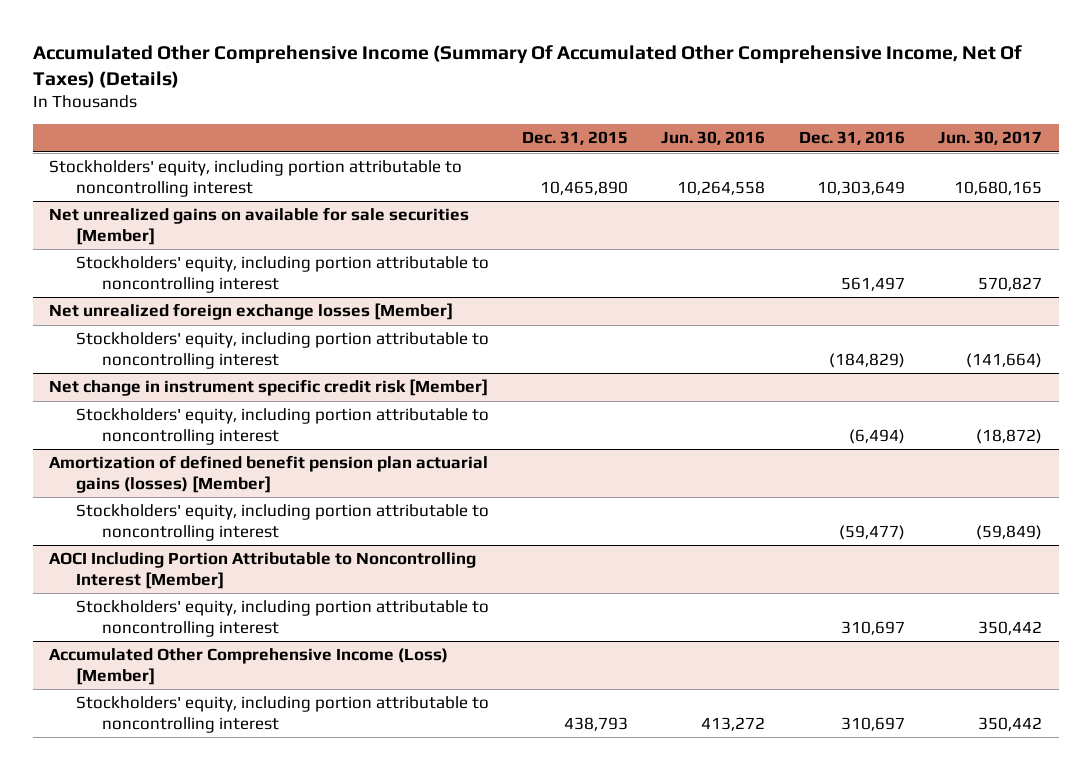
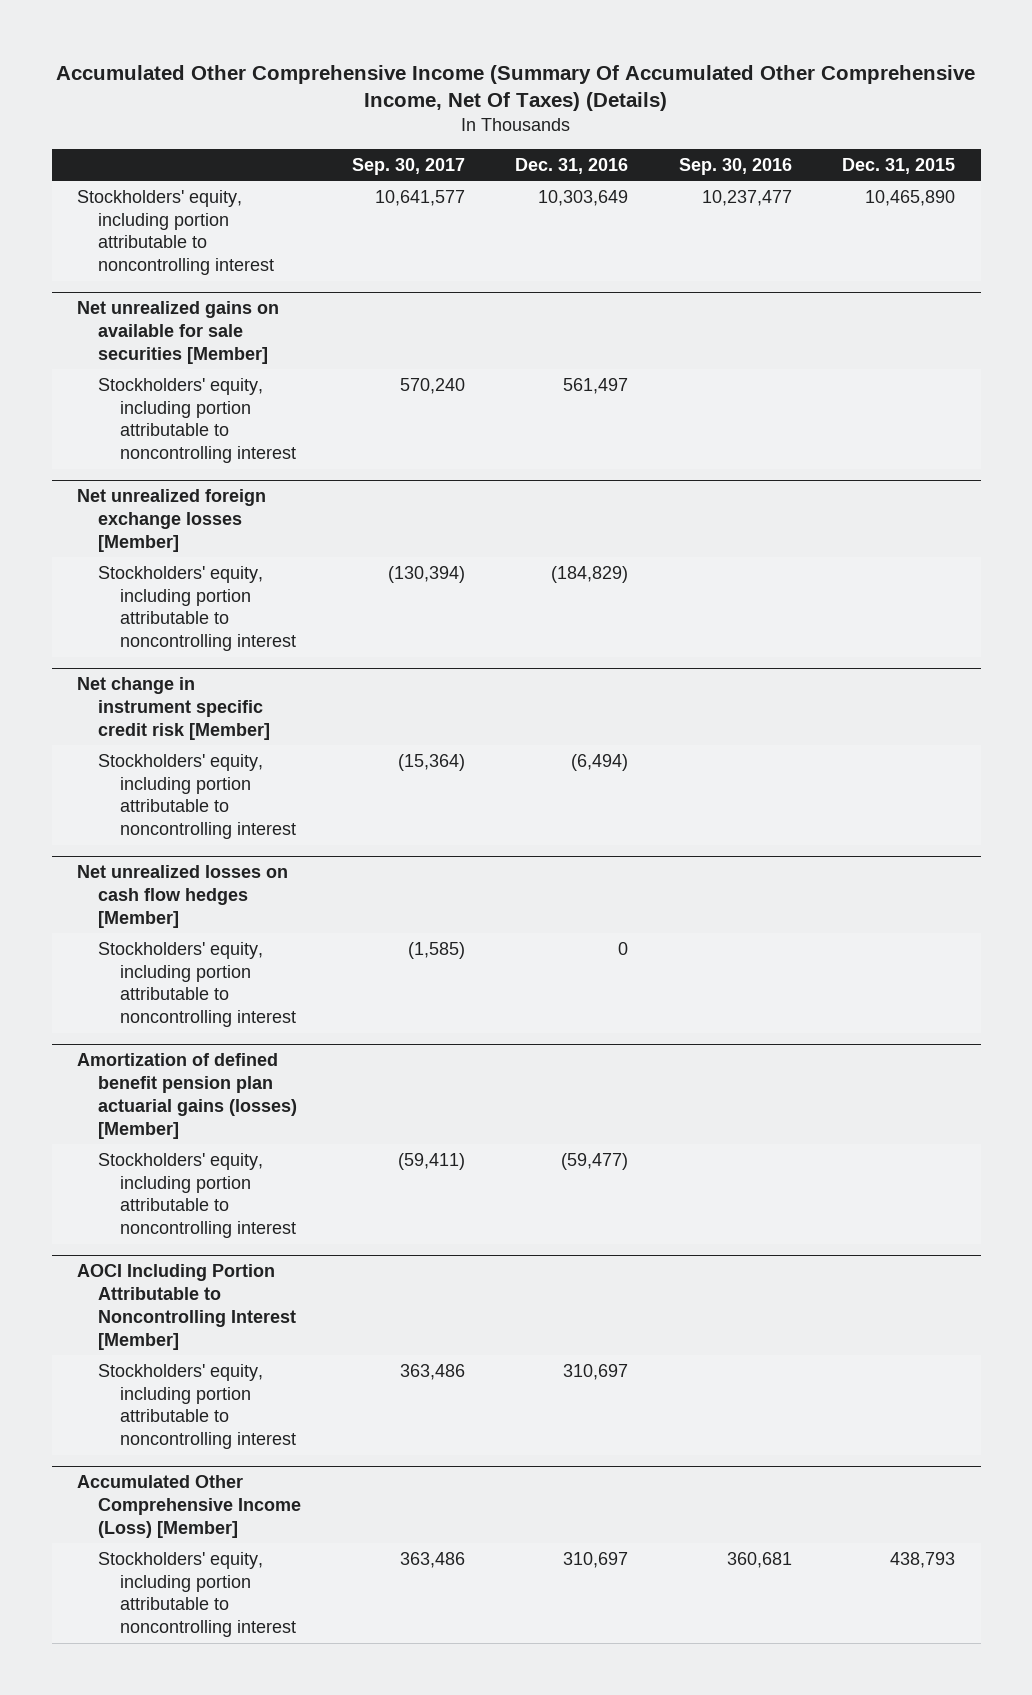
- | Dec. 31, 2015 | Jun. 30, 2016 | Dec. 31, 2016 | Jun. 30, 2017
+ | Sep. 30, 2017 | Dec. 31, 2016 | Sep. 30, 2016 | Dec. 31, 2015
+ Net unrealized losses on cash flow hedges [Member]
+ Stockholders' equity, including portion attributable to noncontrolling interest | (1,585) | 0 | |

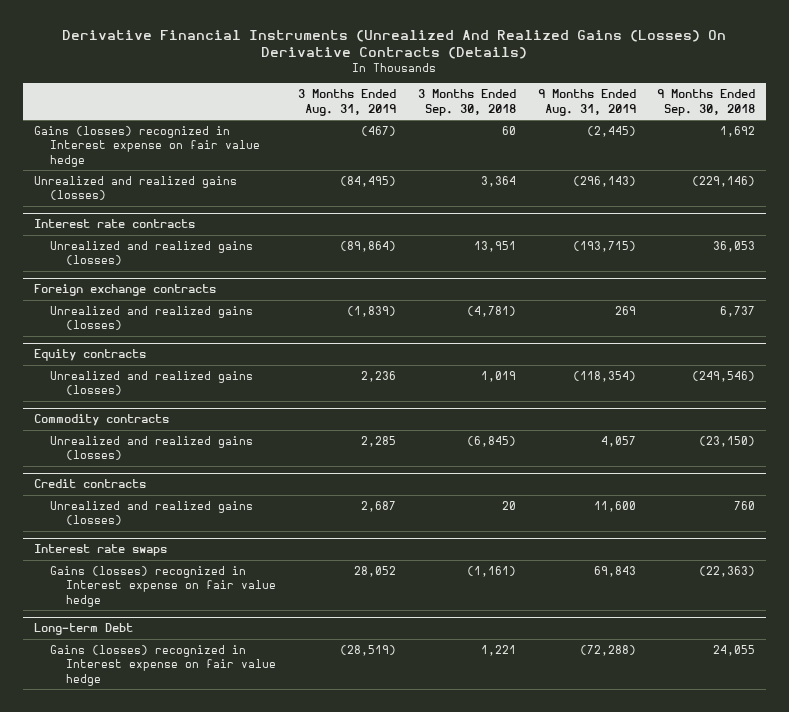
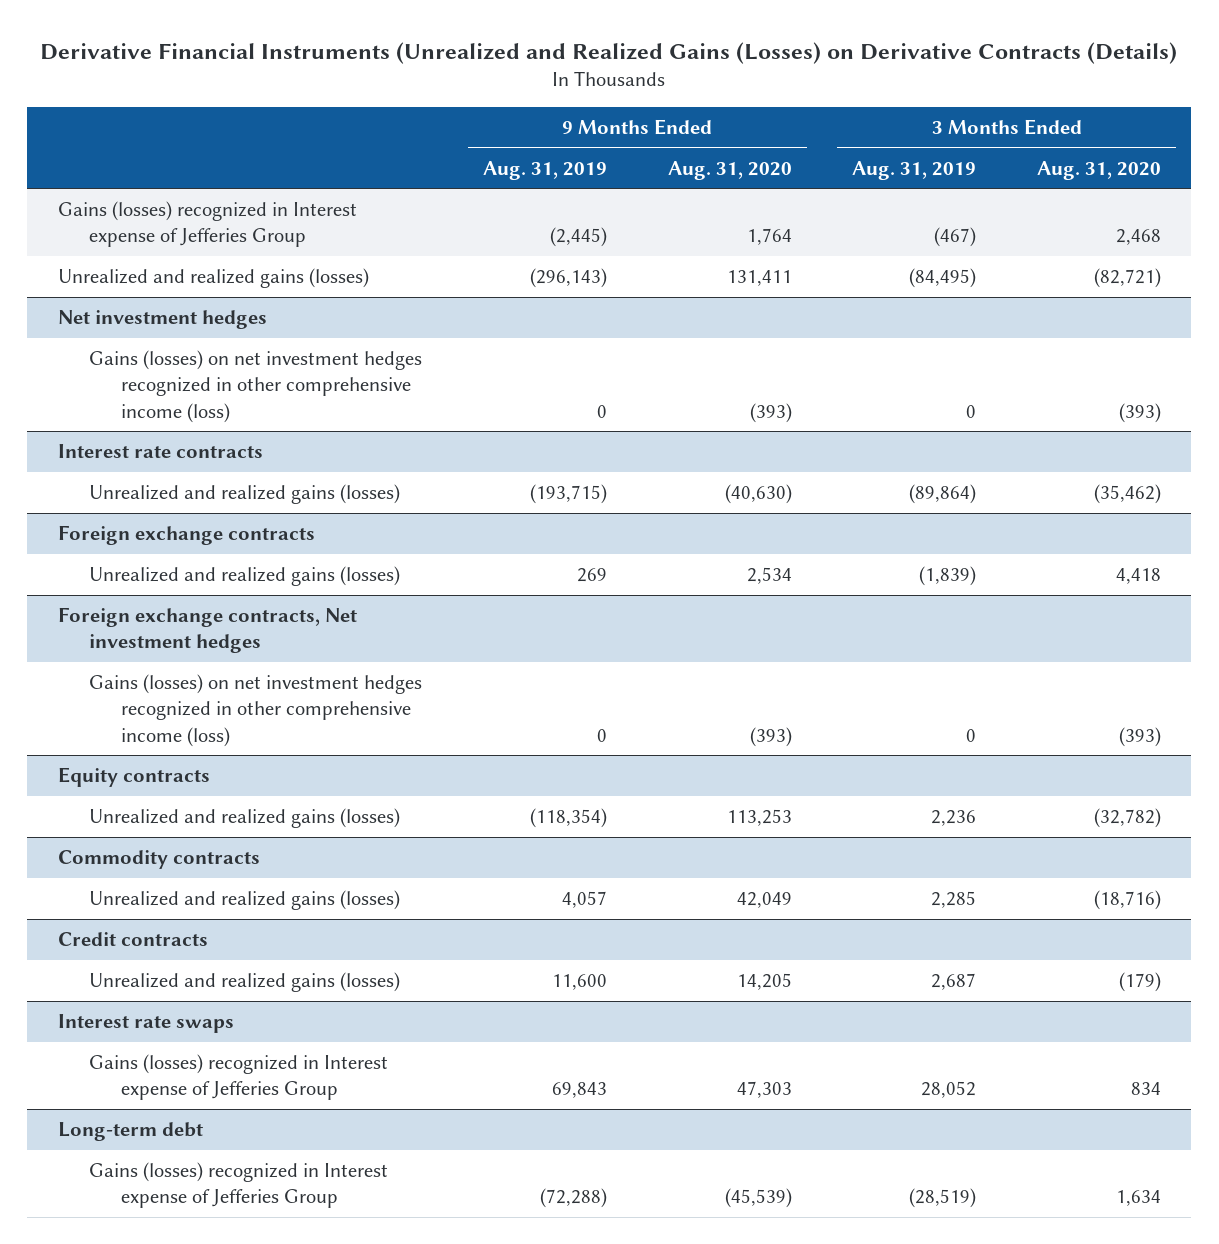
- Derivative Financial Instruments (Unrealized And Realized Gains (Losses) On Derivative Contracts (Details)
+ Derivative Financial Instruments (Unrealized and Realized Gains (Losses) on Derivative Contracts (Details)
- | 3 Months Ended Aug. 31, 2019 | 3 Months Ended Sep. 30, 2018 | 9 Months Ended Aug. 31, 2019 | 9 Months Ended Sep. 30, 2018
+ | 9 Months Ended Aug. 31, 2019 | 9 Months Ended Aug. 31, 2020 | 3 Months Ended Aug. 31, 2019 | 3 Months Ended Aug. 31, 2020
- Gains (losses) recognized in Interest expense on fair value hedge | (467) | 60 | (2,445) | 1,692
+ Gains (losses) recognized in Interest expense of Jefferies Group | (2,445) | 1,764 | (467) | 2,468
+ Net investment hedges
+ Gains (losses) on net investment hedges recognized in other comprehensive income (loss) | 0 | (393) | 0 | (393)
+ Foreign exchange contracts, Net investment hedges
+ Gains (losses) on net investment hedges recognized in other comprehensive income (loss) | 0 | (393) | 0 | (393)
@ Interest rate swaps
- Gains (losses) recognized in Interest expense on fair value hedge | 28,052 | (1,161) | 69,843 | (22,363)
- Long-term Debt
- Gains (losses) recognized in Interest expense on fair value hedge | (28,519) | 1,221 | (72,288) | 24,055
@ Interest rate swaps
+ Gains (losses) recognized in Interest expense of Jefferies Group | 69,843 | 47,303 | 28,052 | 834
+ Long-term debt
+ Gains (losses) recognized in Interest expense of Jefferies Group | (72,288) | (45,539) | (28,519) | 1,634

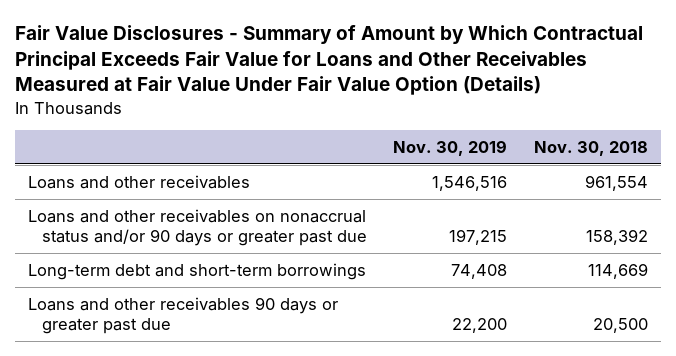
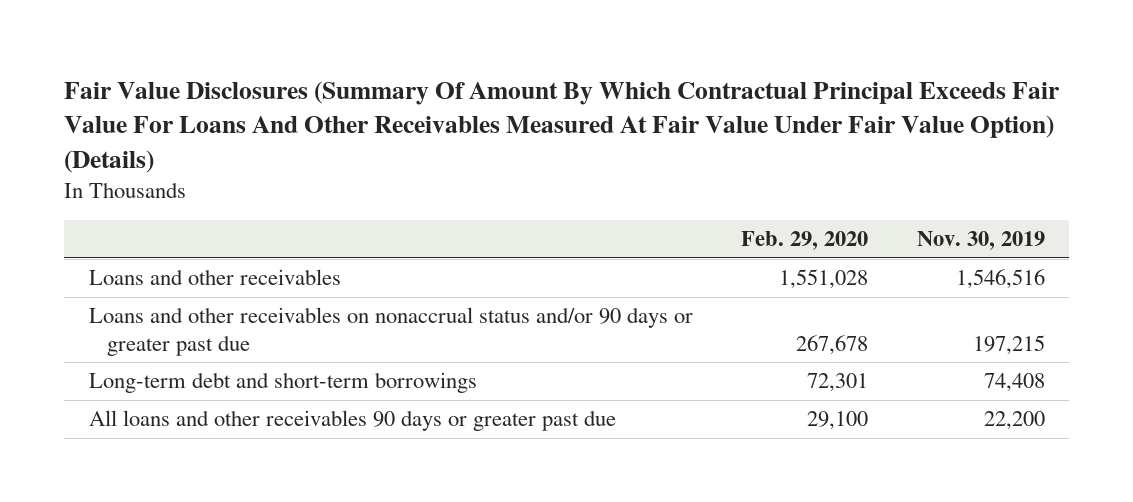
- Fair Value Disclosures - Summary of Amount by Which Contractual Principal Exceeds Fair Value for Loans and Other Receivables Measured at Fair Value Under Fair Value Option (Details)
+ Fair Value Disclosures (Summary Of Amount By Which Contractual Principal Exceeds Fair Value For Loans And Other Receivables Measured At Fair Value Under Fair Value Option) (Details)
- | Nov. 30, 2019 | Nov. 30, 2018
+ | Feb. 29, 2020 | Nov. 30, 2019
- Loans and other receivables 90 days or greater past due | 22,200 | 20,500
+ All loans and other receivables 90 days or greater past due | 29,100 | 22,200

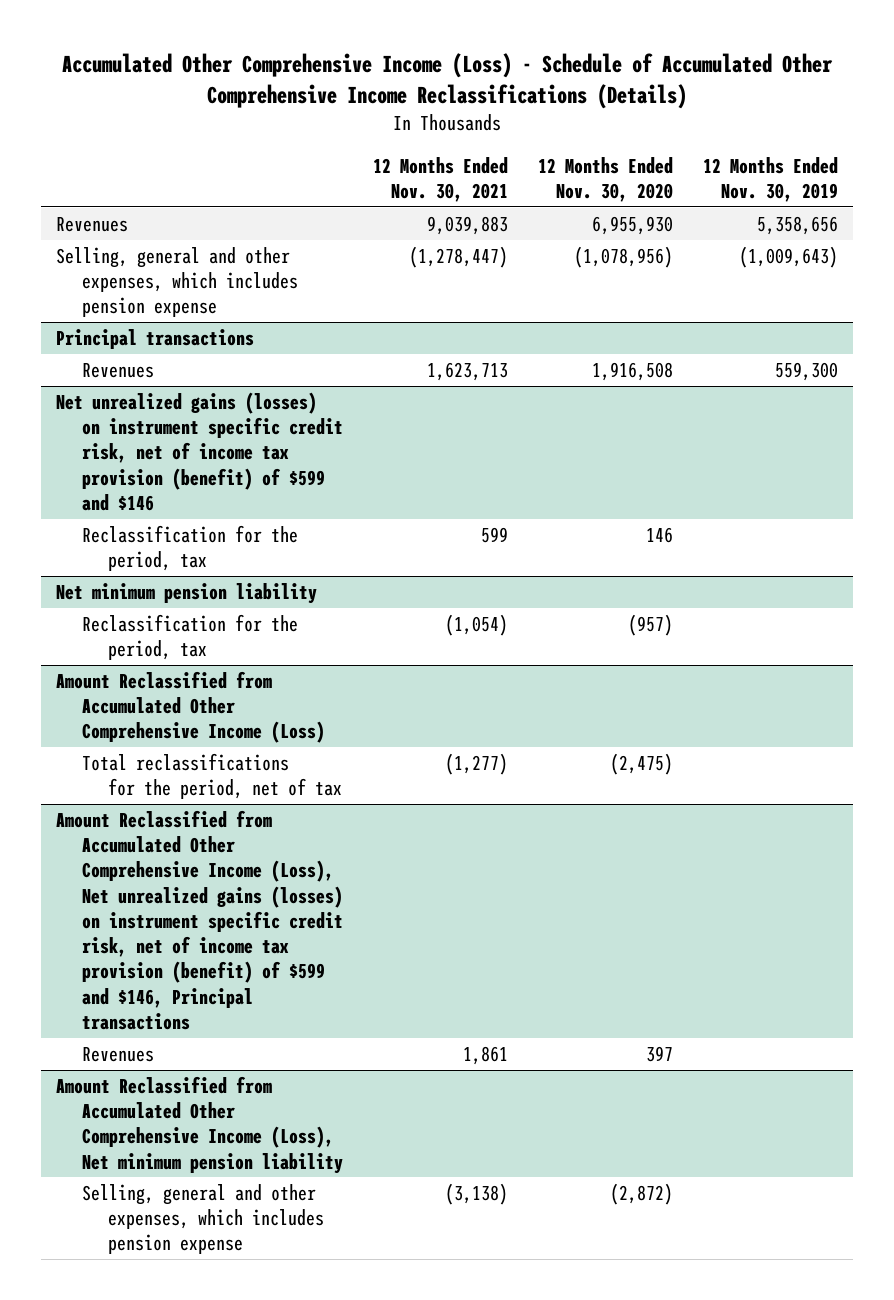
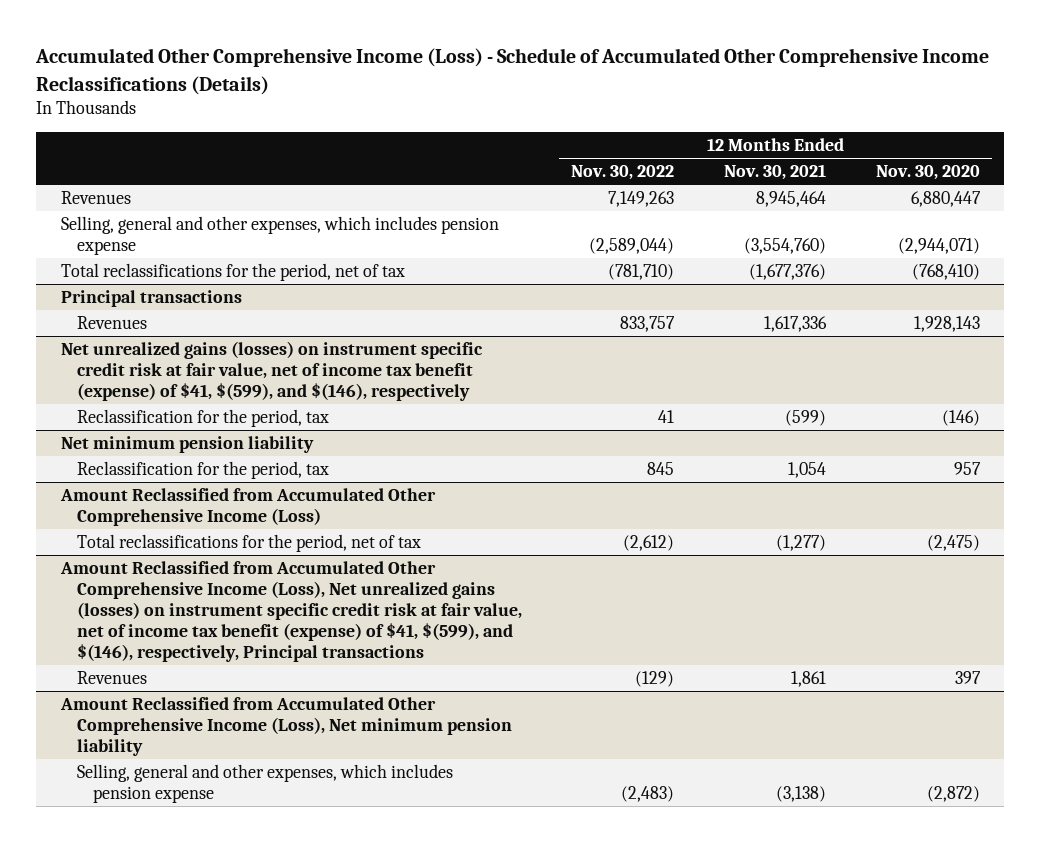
- | 12 Months Ended Nov. 30, 2021 | 12 Months Ended Nov. 30, 2020 | 12 Months Ended Nov. 30, 2019
+ | 12 Months Ended Nov. 30, 2022 | 12 Months Ended Nov. 30, 2021 | 12 Months Ended Nov. 30, 2020
- Revenues | 9,039,883 | 6,955,930 | 5,358,656
- Selling, general and other expenses, which includes pension expense | (1,278,447) | (1,078,956) | (1,009,643)
+ Revenues | 7,149,263 | 8,945,464 | 6,880,447
+ Selling, general and other expenses, which includes pension expense | (2,589,044) | (3,554,760) | (2,944,071)
+ Total reclassifications for the period, net of tax | (781,710) | (1,677,376) | (768,410)
@ Principal transactions
- Revenues | 1,623,713 | 1,916,508 | 559,300
- Net unrealized gains (losses) on instrument specific credit risk, net of income tax provision (benefit) of $599 and $146
- Reclassification for the period, tax | 599 | 146 |
@ Principal transactions
+ Revenues | 833,757 | 1,617,336 | 1,928,143
+ Net unrealized gains (losses) on instrument specific credit risk at fair value, net of income tax benefit (expense) of $41, $(599), and $(146), respectively
+ Reclassification for the period, tax | 41 | (599) | (146)
@ Net minimum pension liability
- Reclassification for the period, tax | (1,054) | (957) |
+ Reclassification for the period, tax | 845 | 1,054 | 957
- Amount Reclassified from Accumulated Other Comprehensive Income (Loss), Net unrealized gains (losses) on instrument specific credit risk, net of income tax provision (benefit) of $599 and $146, Principal transactions
+ Amount Reclassified from Accumulated Other Comprehensive Income (Loss), Net unrealized gains (losses) on instrument specific credit risk at fair value, net of income tax benefit (expense) of $41, $(599), and $(146), respectively, Principal transactions

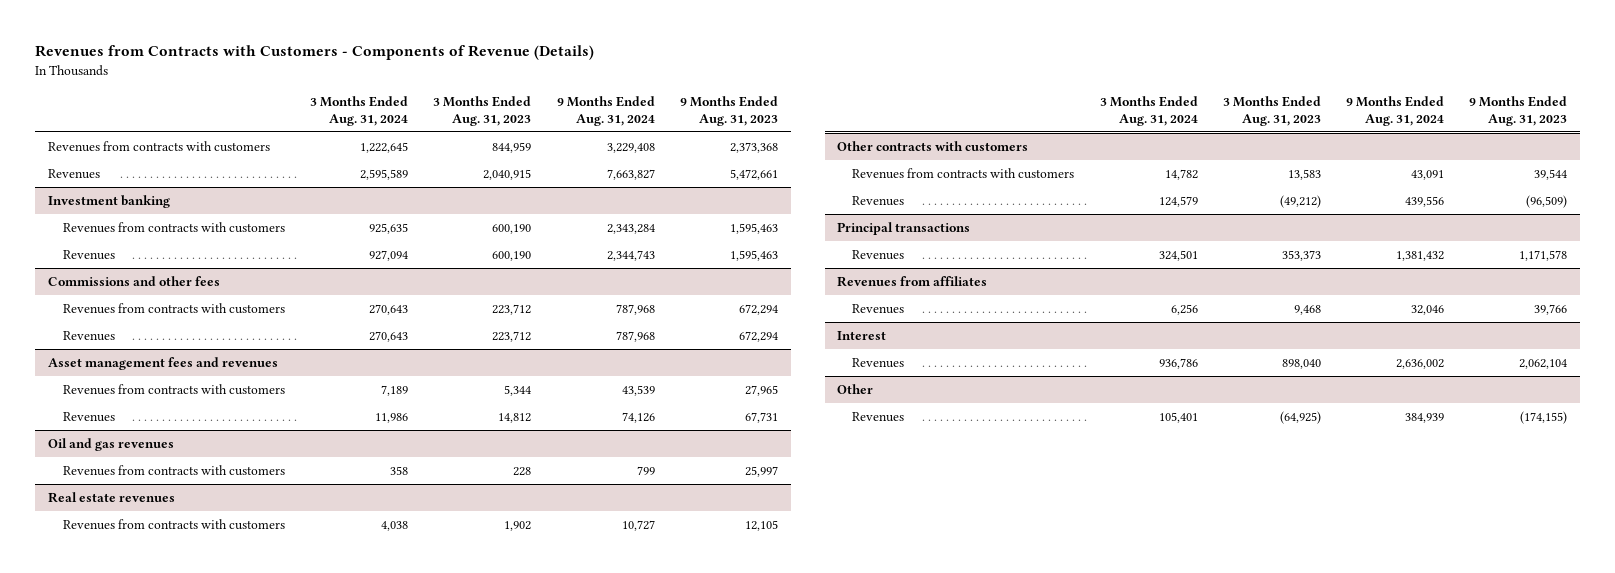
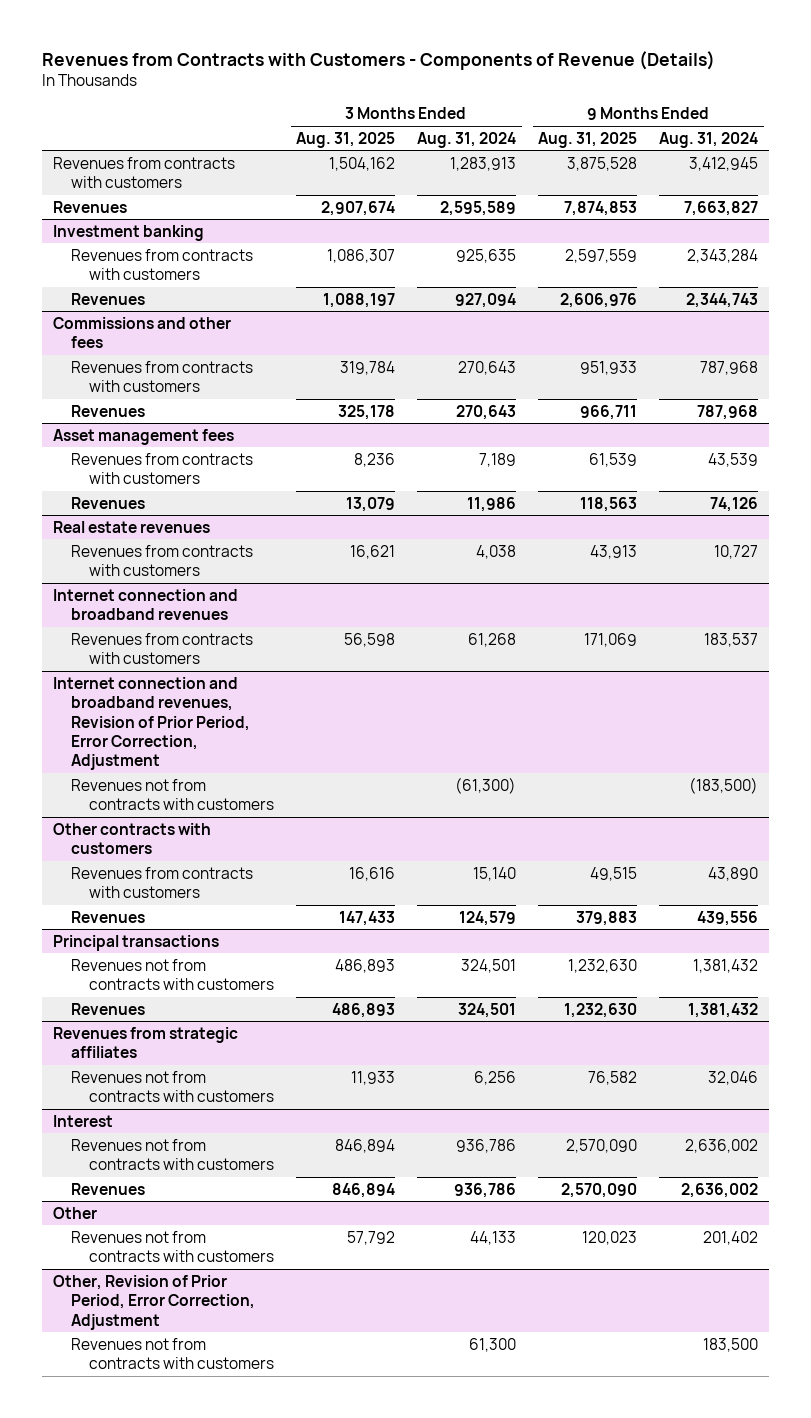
- | 3 Months Ended Aug. 31, 2024 | 3 Months Ended Aug. 31, 2023 | 9 Months Ended Aug. 31, 2024 | 9 Months Ended Aug. 31, 2023
+ | 3 Months Ended Aug. 31, 2025 | 3 Months Ended Aug. 31, 2024 | 9 Months Ended Aug. 31, 2025 | 9 Months Ended Aug. 31, 2024
- Revenues from contracts with customers | 1,222,645 | 844,959 | 3,229,408 | 2,373,368
+ Revenues from contracts with customers | 1,504,162 | 1,283,913 | 3,875,528 | 3,412,945
- Asset management fees and revenues
+ Asset management fees
- Oil and gas revenues
- Revenues from contracts with customers | 358 | 228 | 799 | 25,997
+ Internet connection and broadband revenues
+ Revenues from contracts with customers | 56,598 | 61,268 | 171,069 | 183,537
+ Internet connection and broadband revenues, Revision of Prior Period, Error Correction, Adjustment
+ Revenues not from contracts with customers | | (61,300) | | (183,500)
@ Other contracts with customers
- Revenues from contracts with customers | 14,782 | 13,583 | 43,091 | 39,544
+ Revenues from contracts with customers | 16,616 | 15,140 | 49,515 | 43,890
@ Principal transactions
+ Revenues not from contracts with customers | 486,893 | 324,501 | 1,232,630 | 1,381,432
- Revenues from affiliates
- Revenues | 6,256 | 9,468 | 32,046 | 39,766
+ Revenues from strategic affiliates
+ Revenues not from contracts with customers | 11,933 | 6,256 | 76,582 | 32,046
@ Interest
+ Revenues not from contracts with customers | 846,894 | 936,786 | 2,570,090 | 2,636,002
@ Other
- Revenues | 105,401 | (64,925) | 384,939 | (174,155)
+ Revenues not from contracts with customers | 57,792 | 44,133 | 120,023 | 201,402
+ Other, Revision of Prior Period, Error Correction, Adjustment
+ Revenues not from contracts with customers | | 61,300 | | 183,500

